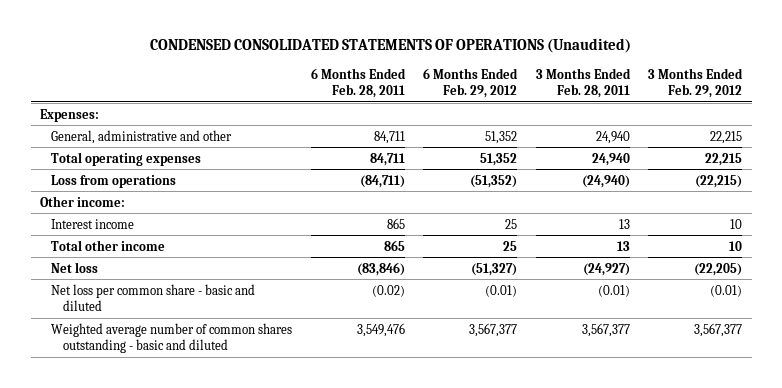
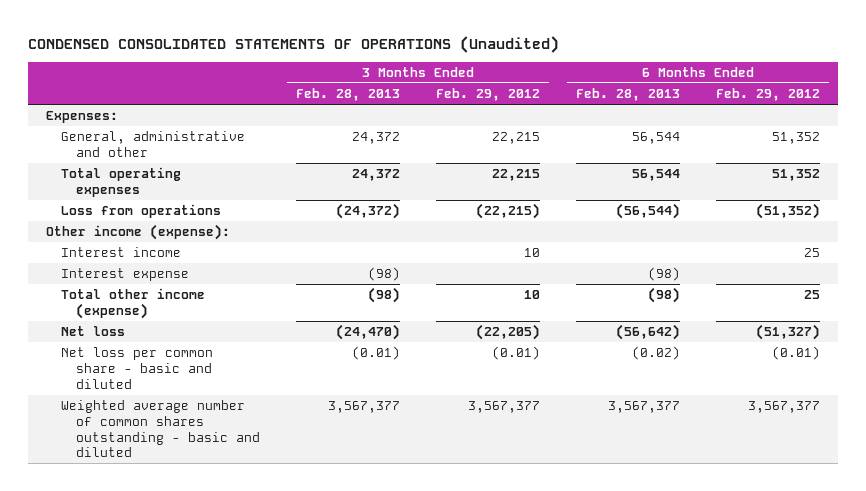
- | 6 Months Ended Feb. 28, 2011 | 6 Months Ended Feb. 29, 2012 | 3 Months Ended Feb. 28, 2011 | 3 Months Ended Feb. 29, 2012
+ | 3 Months Ended Feb. 28, 2013 | 3 Months Ended Feb. 29, 2012 | 6 Months Ended Feb. 28, 2013 | 6 Months Ended Feb. 29, 2012
- Other income:
+ Other income (expense):
- Total other income | 865 | 25 | 13 | 10
+ Interest expense | (98) | | (98) |
+ Total other income (expense) | (98) | 10 | (98) | 25

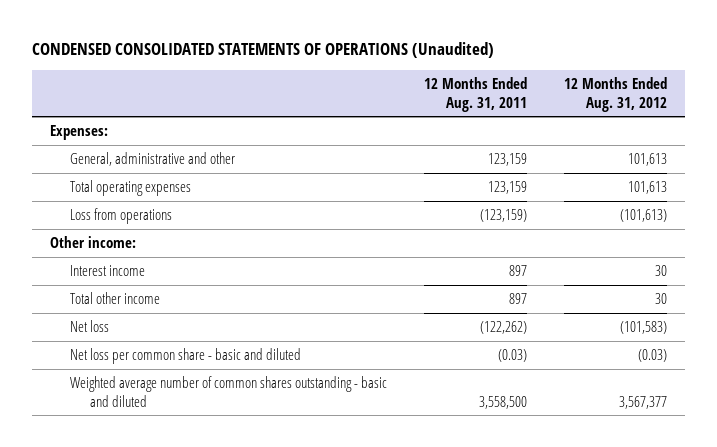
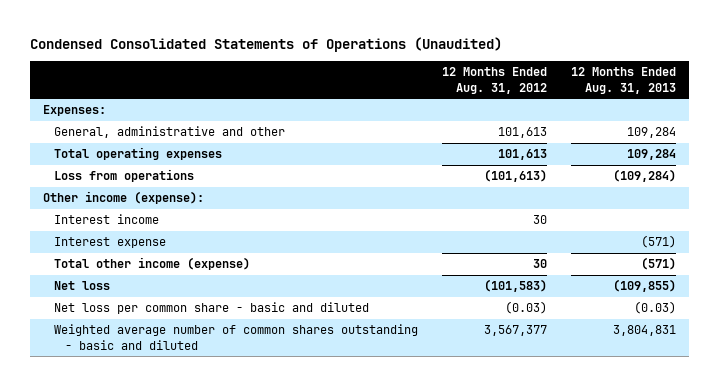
- CONDENSED CONSOLIDATED STATEMENTS OF OPERATIONS (Unaudited)
+ Condensed Consolidated Statements of Operations (Unaudited)
- | 12 Months Ended Aug. 31, 2011 | 12 Months Ended Aug. 31, 2012
+ | 12 Months Ended Aug. 31, 2012 | 12 Months Ended Aug. 31, 2013
- Other income:
+ Other income (expense):
- Total other income | 897 | 30
+ Interest expense | | (571)
+ Total other income (expense) | 30 | (571)

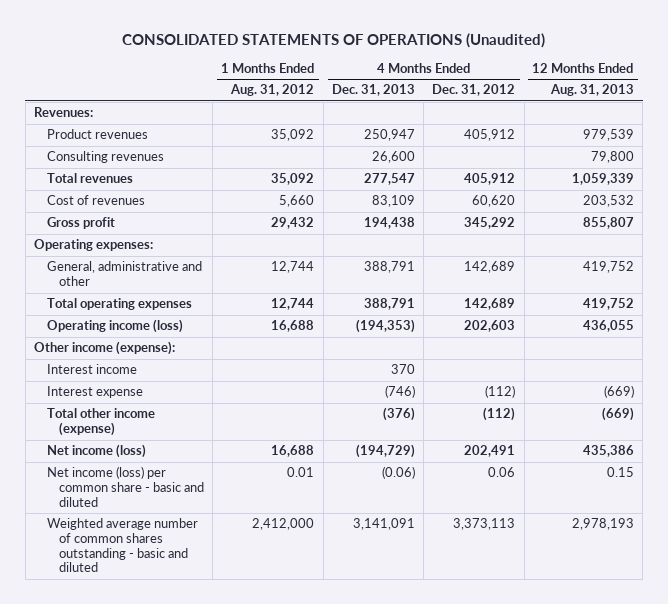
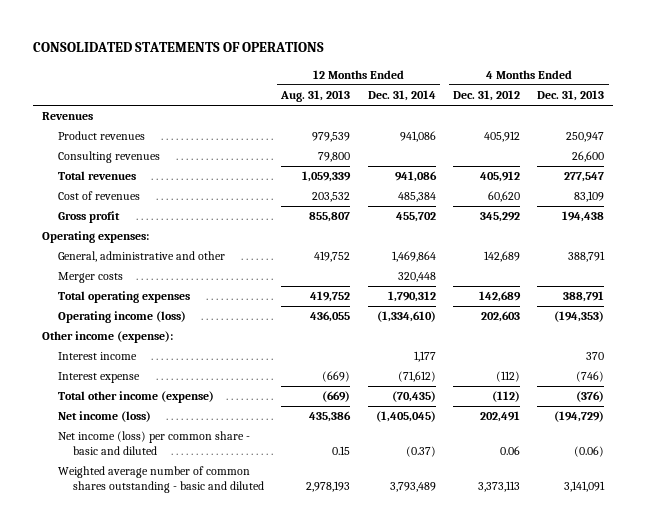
- CONSOLIDATED STATEMENTS OF OPERATIONS (Unaudited)
+ CONSOLIDATED STATEMENTS OF OPERATIONS
- | 1 Months Ended Aug. 31, 2012 | 4 Months Ended Dec. 31, 2013 | 4 Months Ended Dec. 31, 2012 | 12 Months Ended Aug. 31, 2013
+ | 12 Months Ended Aug. 31, 2013 | 12 Months Ended Dec. 31, 2014 | 4 Months Ended Dec. 31, 2012 | 4 Months Ended Dec. 31, 2013
- Revenues:
+ Revenues
+ Merger costs | | 320,448 | |

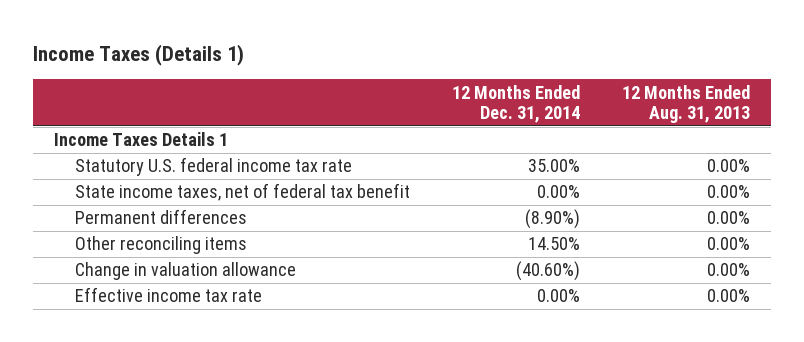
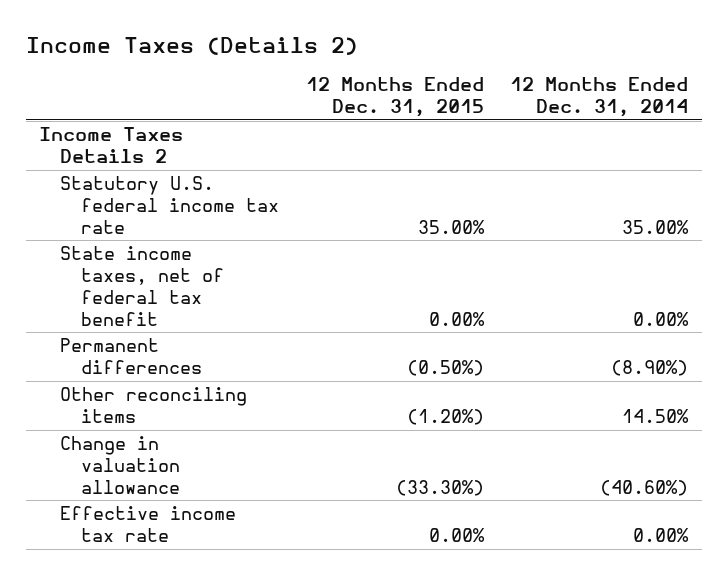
- Income Taxes (Details 1)
+ Income Taxes (Details 2)
- | 12 Months Ended Dec. 31, 2014 | 12 Months Ended Aug. 31, 2013
+ | 12 Months Ended Dec. 31, 2015 | 12 Months Ended Dec. 31, 2014
- Income Taxes Details 1
+ Income Taxes Details 2

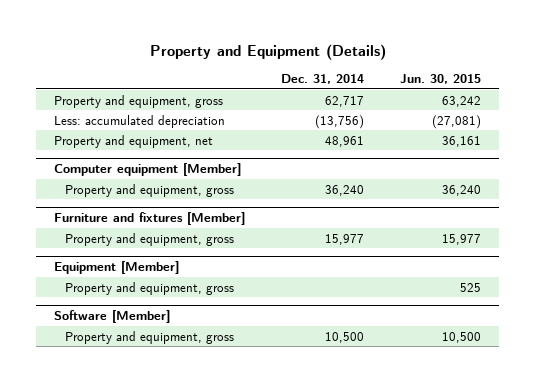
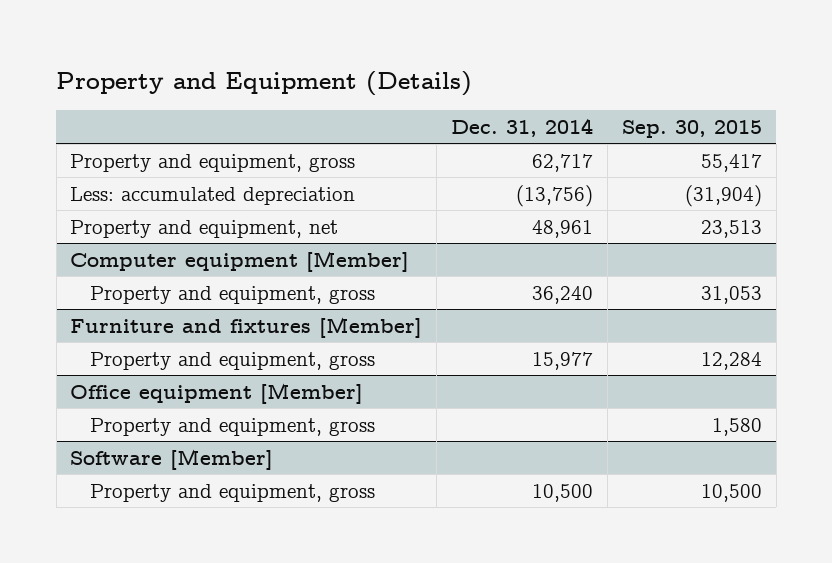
- | Dec. 31, 2014 | Jun. 30, 2015
+ | Dec. 31, 2014 | Sep. 30, 2015
- Equipment [Member]
+ Office equipment [Member]

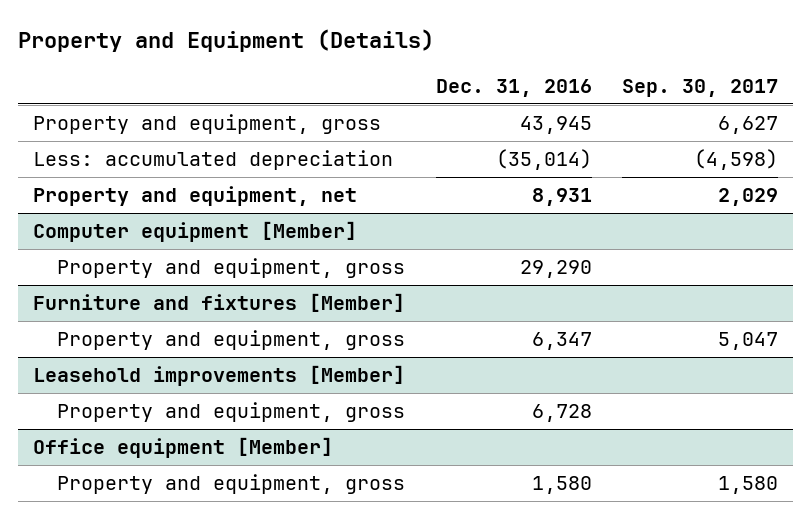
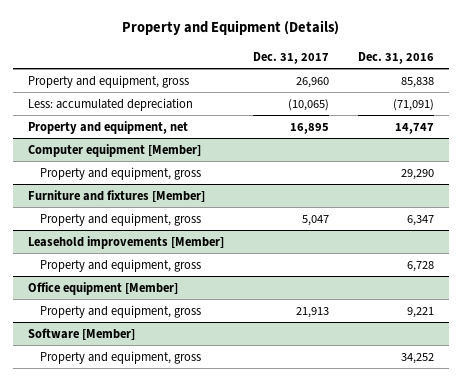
- | Dec. 31, 2016 | Sep. 30, 2017
+ | Dec. 31, 2017 | Dec. 31, 2016
- Property and equipment, gross | 43,945 | 6,627
- Less: accumulated depreciation | (35,014) | (4,598)
- Property and equipment, net | 8,931 | 2,029
+ Property and equipment, gross | 26,960 | 85,838
+ Less: accumulated depreciation | (10,065) | (71,091)
+ Property and equipment, net | 16,895 | 14,747
@ Office equipment [Member]
- Property and equipment, gross | 1,580 | 1,580
+ Property and equipment, gross | 21,913 | 9,221
+ Software [Member]
+ Property and equipment, gross | | 34,252

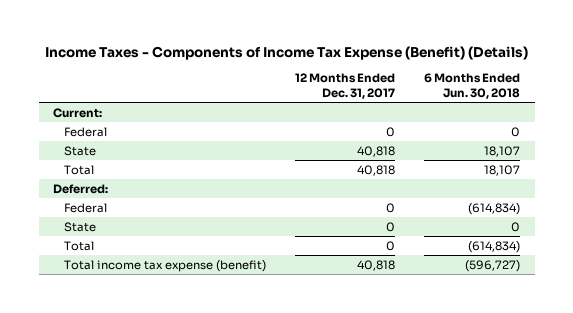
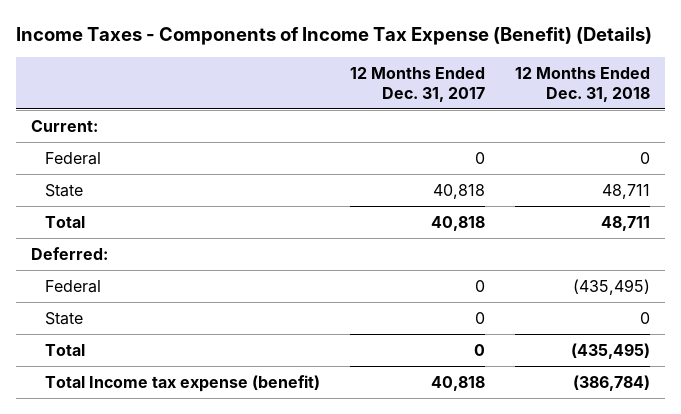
- | 12 Months Ended Dec. 31, 2017 | 6 Months Ended Jun. 30, 2018
+ | 12 Months Ended Dec. 31, 2017 | 12 Months Ended Dec. 31, 2018
- Total income tax expense (benefit) | 40,818 | (596,727)
+ Total Income tax expense (benefit) | 40,818 | (386,784)

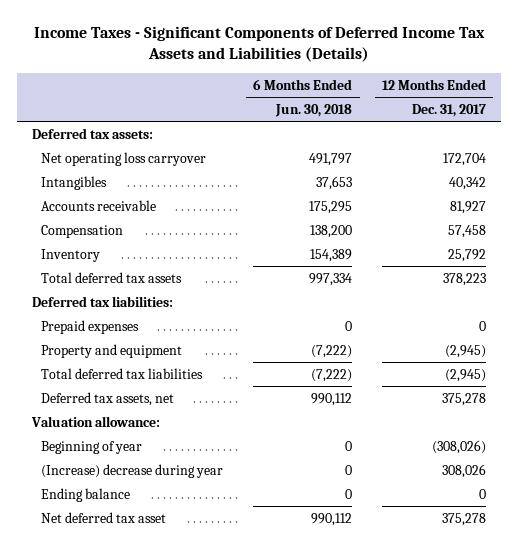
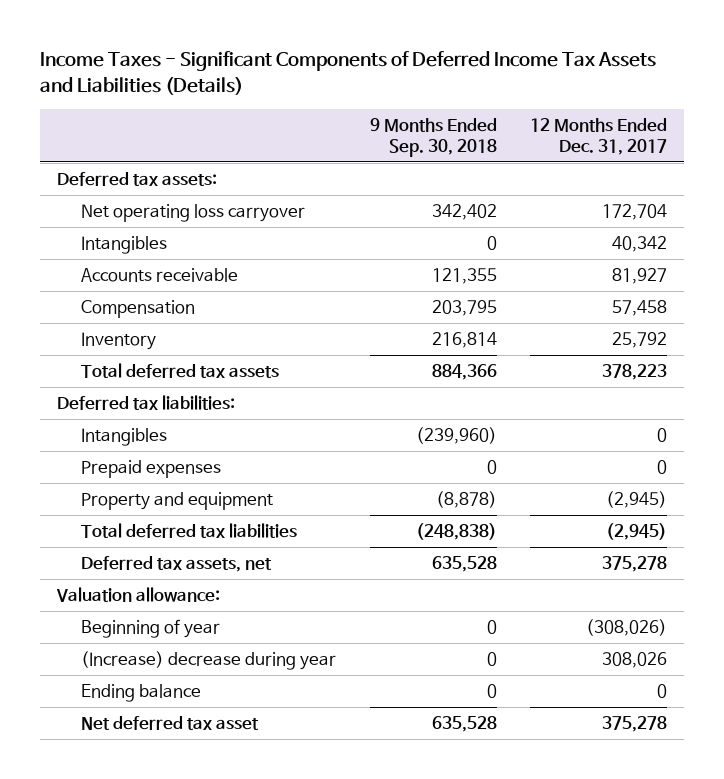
- | 6 Months Ended Jun. 30, 2018 | 12 Months Ended Dec. 31, 2017
+ | 9 Months Ended Sep. 30, 2018 | 12 Months Ended Dec. 31, 2017
+ Intangibles | (239,960) | 0

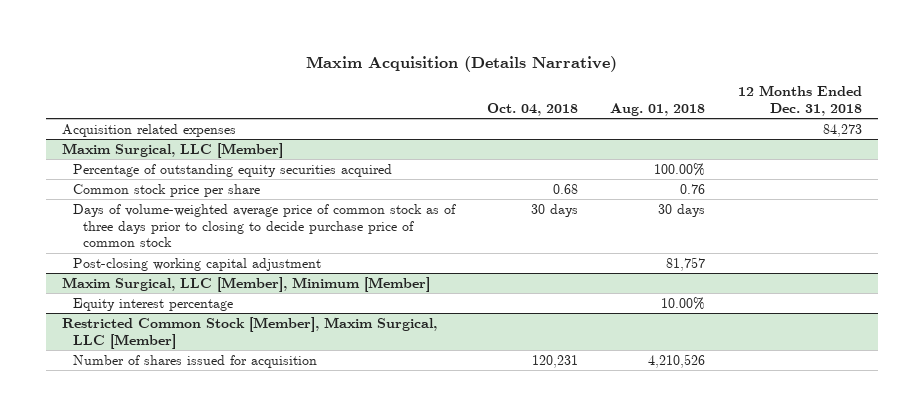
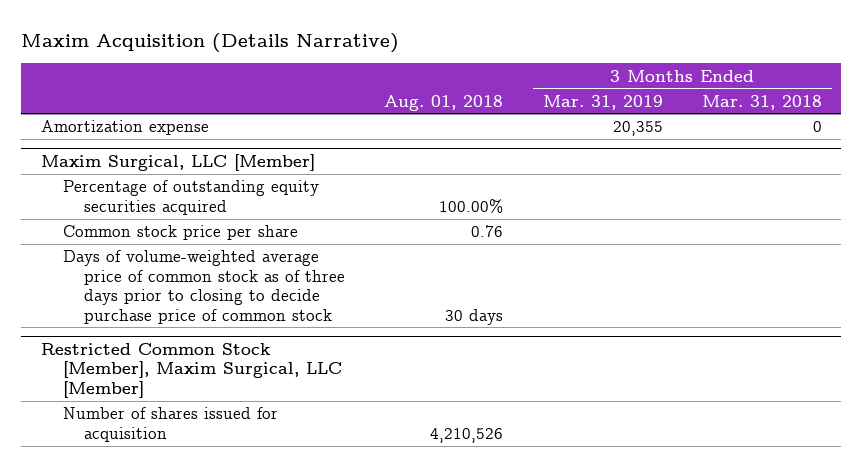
- | Oct. 04, 2018 | Aug. 01, 2018 | 12 Months Ended Dec. 31, 2018
+ | Aug. 01, 2018 | 3 Months Ended Mar. 31, 2019 | 3 Months Ended Mar. 31, 2018
- Acquisition related expenses | | | 84,273
+ Amortization expense | | 20,355 | 0
@ Maxim Surgical, LLC [Member]
- Post-closing working capital adjustment | | 81,757 |
- Maxim Surgical, LLC [Member], Minimum [Member]
- Equity interest percentage | | 10.00% |

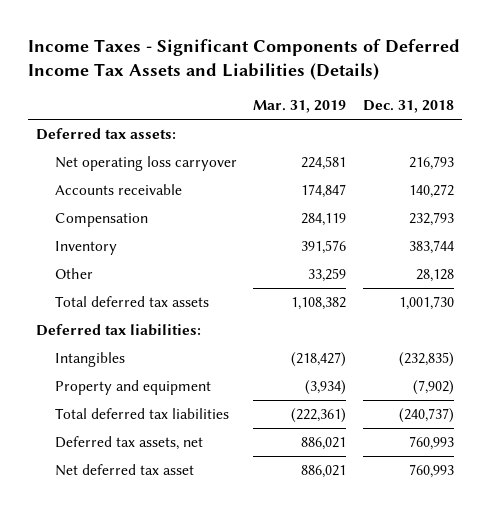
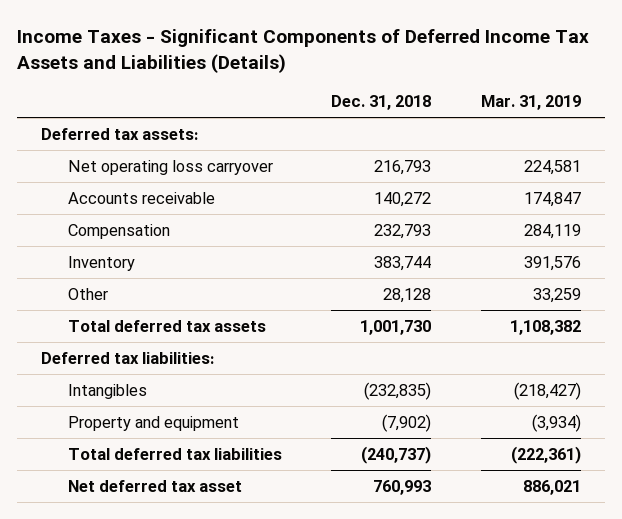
- | Mar. 31, 2019 | Dec. 31, 2018
+ | Dec. 31, 2018 | Mar. 31, 2019
- Deferred tax assets, net | 886,021 | 760,993

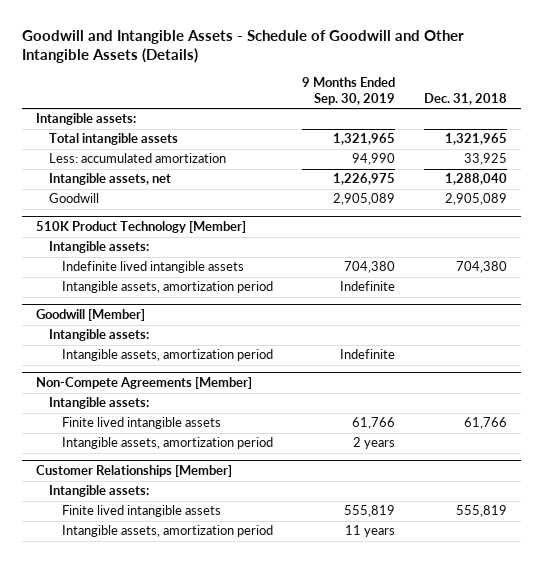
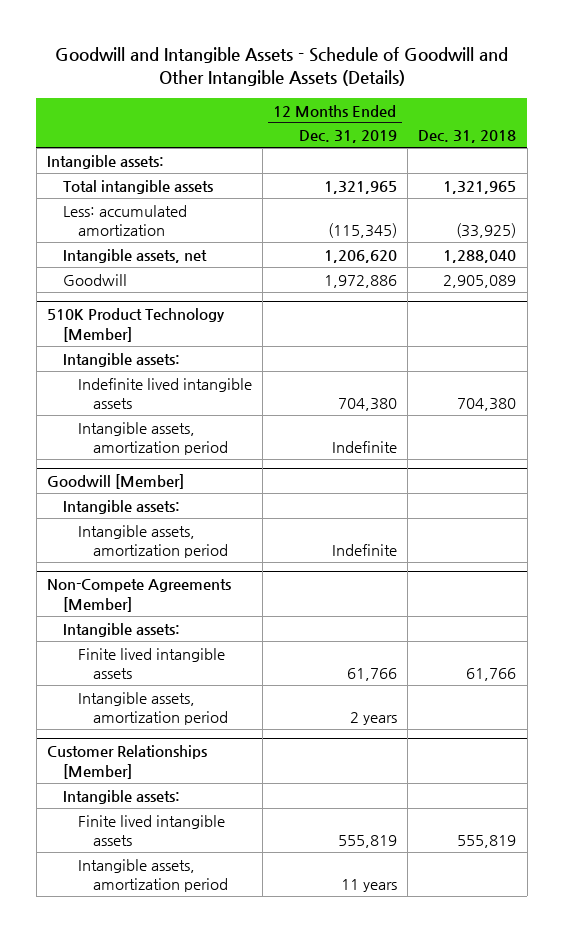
- | 9 Months Ended Sep. 30, 2019 | Dec. 31, 2018
+ | 12 Months Ended Dec. 31, 2019 | Dec. 31, 2018
- Less: accumulated amortization | 94,990 | 33,925
+ Less: accumulated amortization | (115,345) | (33,925)

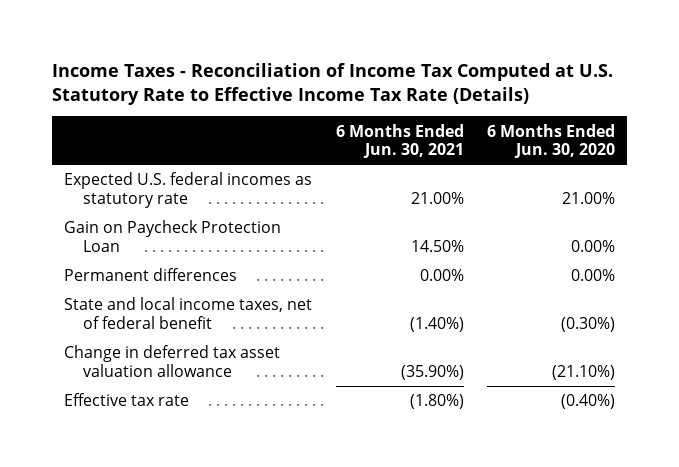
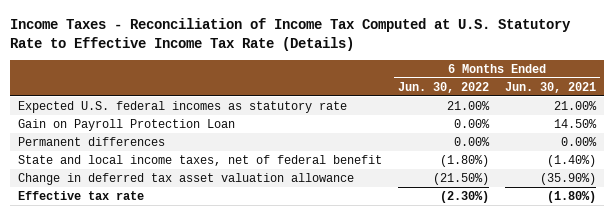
- | 6 Months Ended Jun. 30, 2021 | 6 Months Ended Jun. 30, 2020
+ | 6 Months Ended Jun. 30, 2022 | 6 Months Ended Jun. 30, 2021
- Gain on Paycheck Protection Loan | 14.50% | 0.00%
+ Gain on Payroll Protection Loan | 0.00% | 14.50%

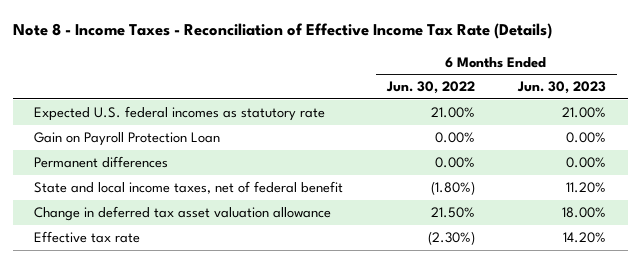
- Income Taxes - Reconciliation of Income Tax Computed at U.S. Statutory Rate to Effective Income Tax Rate (Details)
+ Note 8 - Income Taxes - Reconciliation of Effective Income Tax Rate (Details)
- | 6 Months Ended Jun. 30, 2022 | 6 Months Ended Jun. 30, 2021
+ | 6 Months Ended Jun. 30, 2022 | 6 Months Ended Jun. 30, 2023
- Change in deferred tax asset valuation allowance | (21.50%) | (35.90%)
+ Change in deferred tax asset valuation allowance | 21.50% | 18.00%

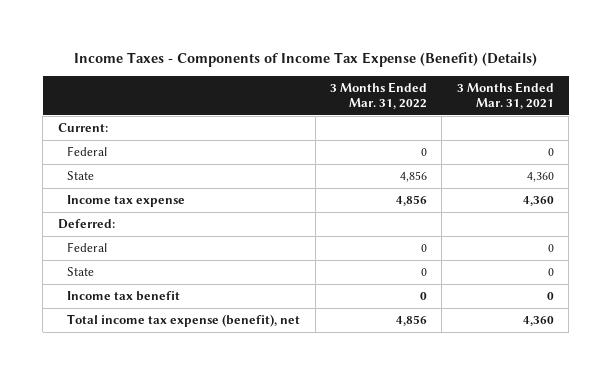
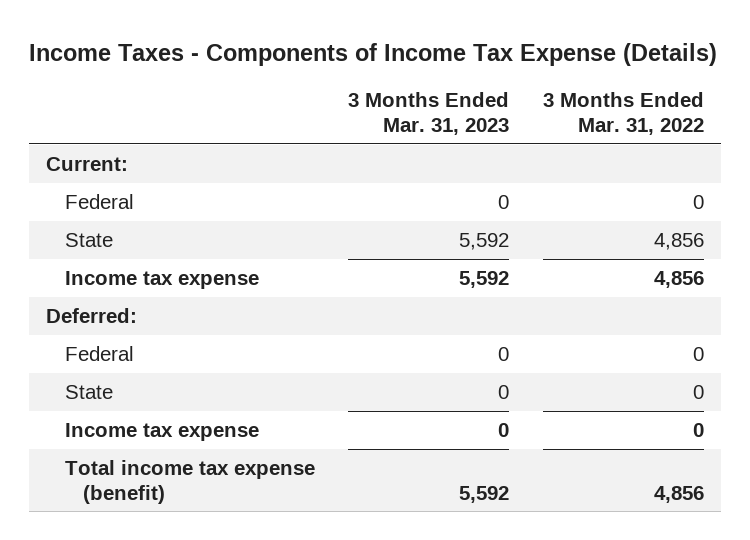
- Income Taxes - Components of Income Tax Expense (Benefit) (Details)
+ Income Taxes - Components of Income Tax Expense (Details)
- | 3 Months Ended Mar. 31, 2022 | 3 Months Ended Mar. 31, 2021
+ | 3 Months Ended Mar. 31, 2023 | 3 Months Ended Mar. 31, 2022
- Income tax benefit | 0 | 0
- Total income tax expense (benefit), net | 4,856 | 4,360
+ Income tax expense | 0 | 0
+ Total income tax expense (benefit) | 5,592 | 4,856

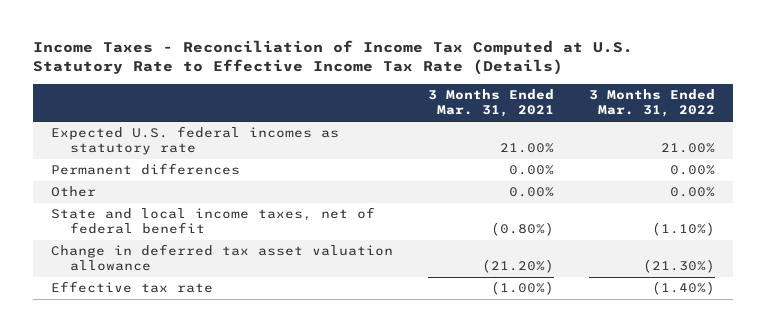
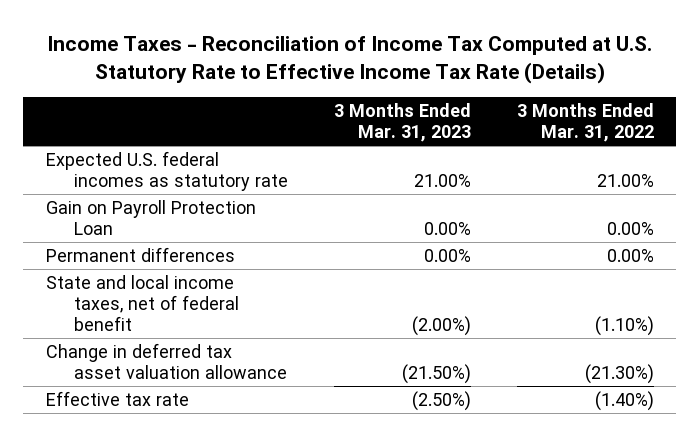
- | 3 Months Ended Mar. 31, 2021 | 3 Months Ended Mar. 31, 2022
+ | 3 Months Ended Mar. 31, 2023 | 3 Months Ended Mar. 31, 2022
+ Gain on Payroll Protection Loan | 0.00% | 0.00%
- Other | 0.00% | 0.00%

